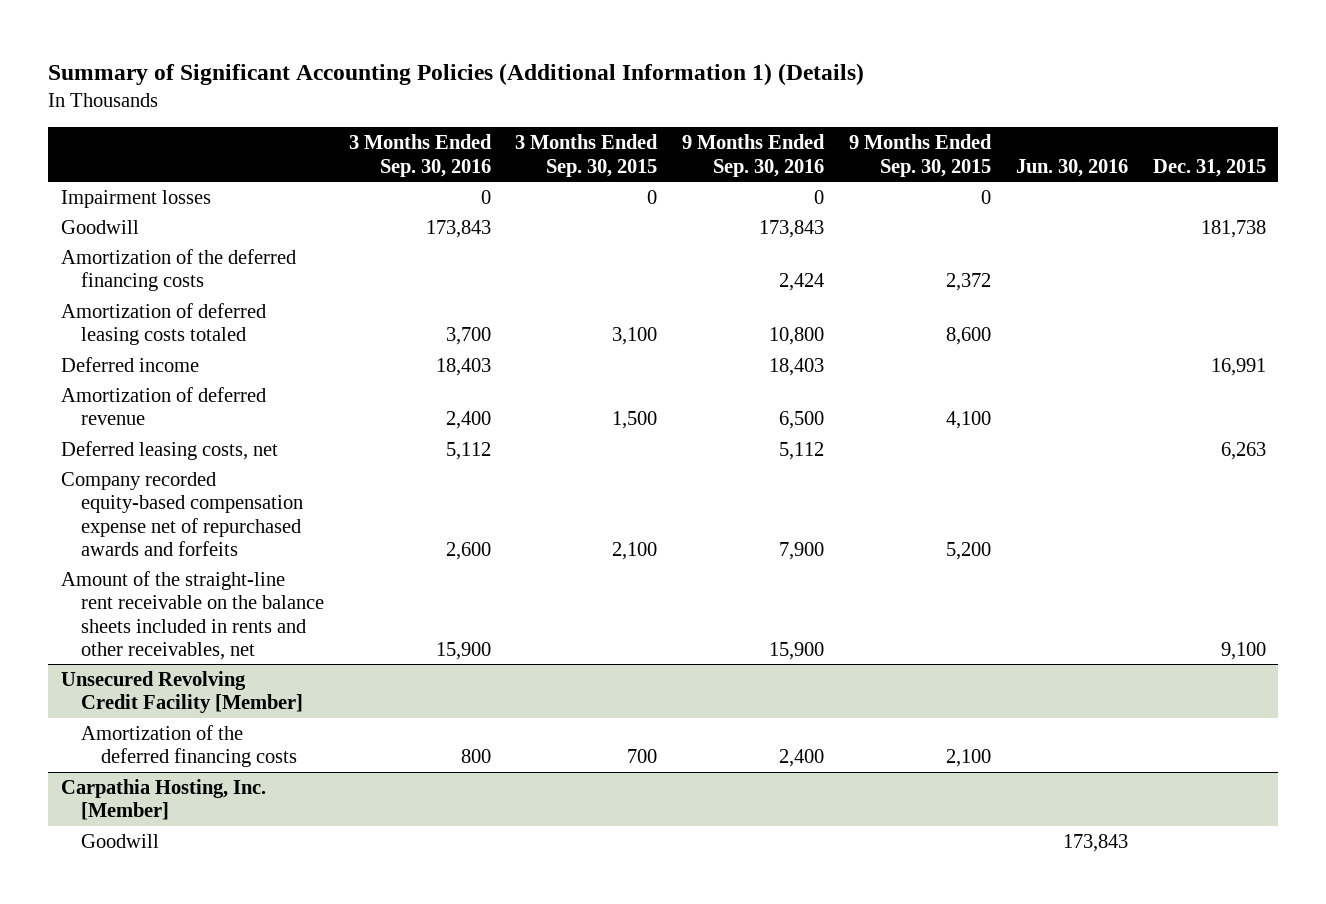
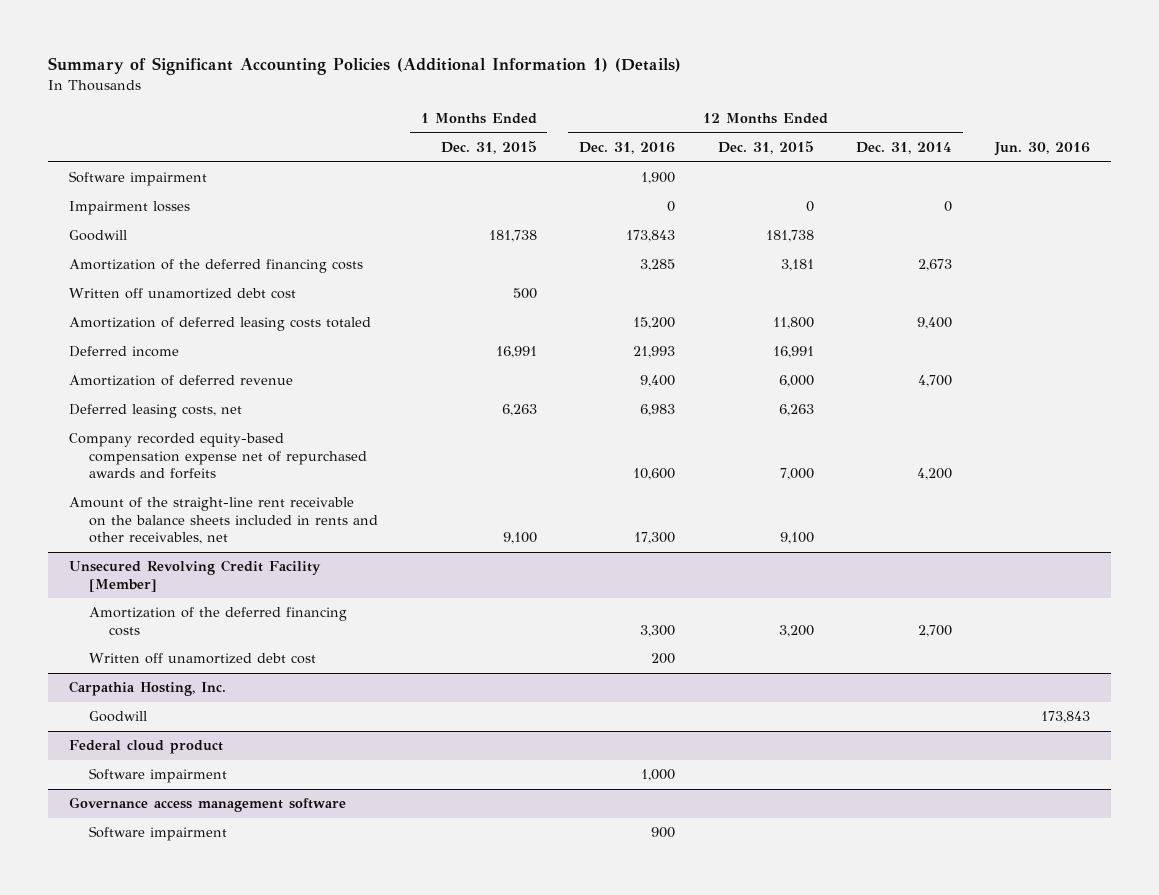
- | 3 Months Ended Sep. 30, 2016 | 3 Months Ended Sep. 30, 2015 | 9 Months Ended Sep. 30, 2016 | 9 Months Ended Sep. 30, 2015 | Jun. 30, 2016 | Dec. 31, 2015
+ | 1 Months Ended Dec. 31, 2015 | 12 Months Ended Dec. 31, 2016 | 12 Months Ended Dec. 31, 2015 | 12 Months Ended Dec. 31, 2014 | Jun. 30, 2016
+ Software impairment | | 1,900 | | |
+ Written off unamortized debt cost | 500 | | | |
- Carpathia Hosting, Inc. [Member]
@ Unsecured Revolving Credit Facility [Member]
+ Written off unamortized debt cost | | 200 | | |
+ Carpathia Hosting, Inc.
+ Federal cloud product
+ Software impairment | | 1,000 | | |
+ Governance access management software
+ Software impairment | | 900 | | |

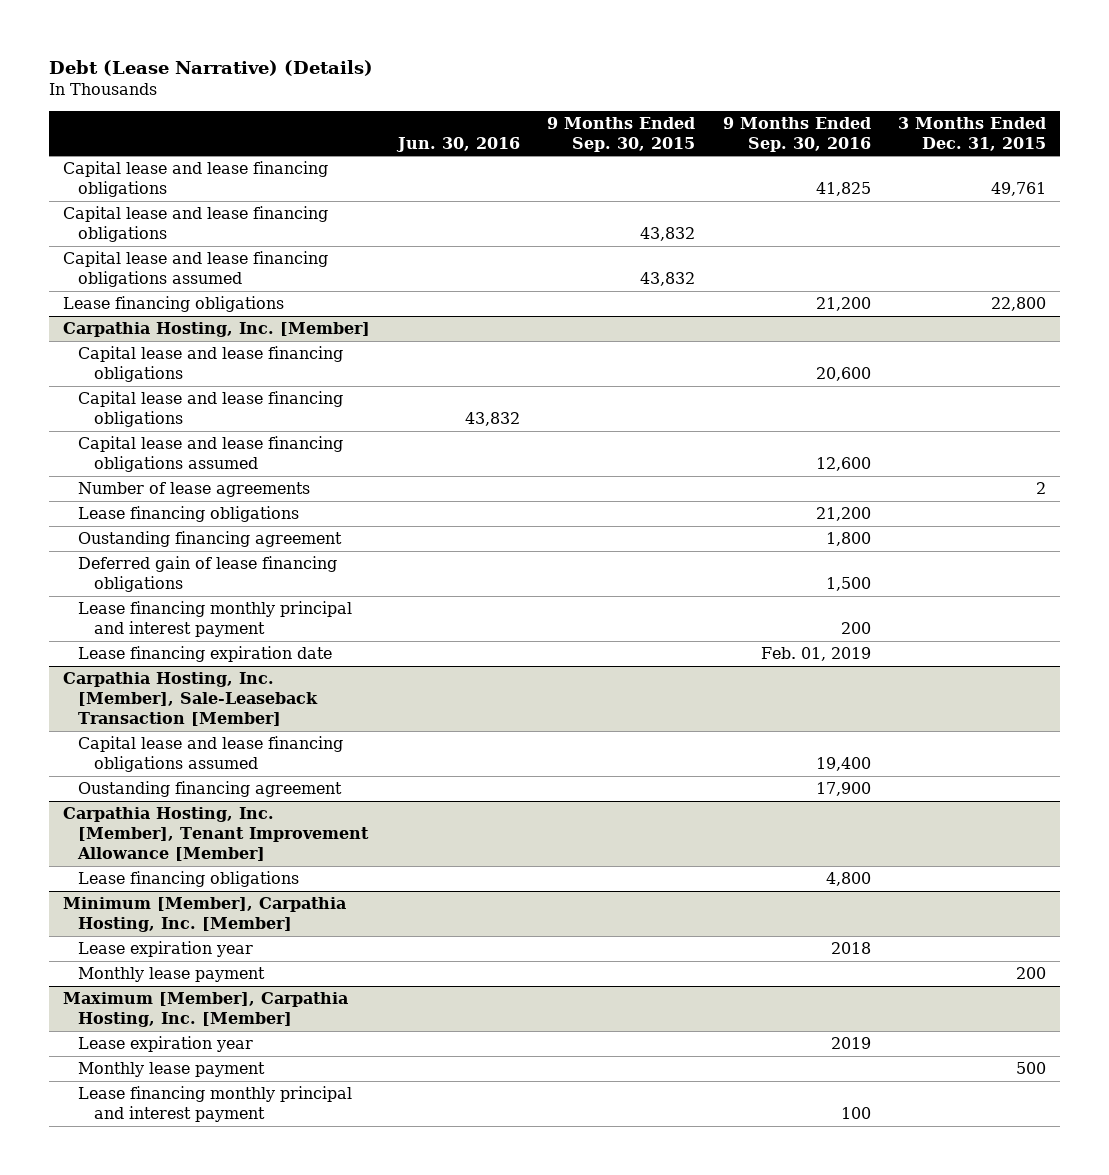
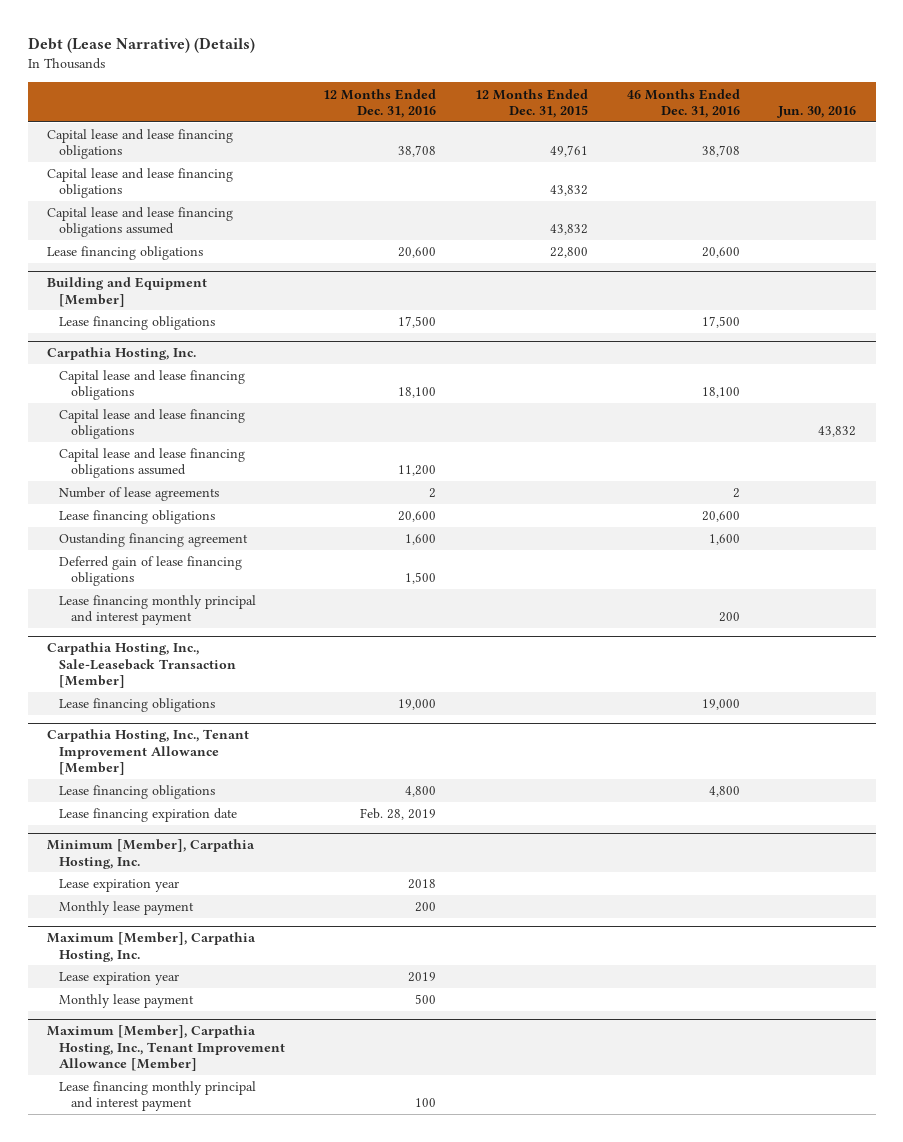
- | Jun. 30, 2016 | 9 Months Ended Sep. 30, 2015 | 9 Months Ended Sep. 30, 2016 | 3 Months Ended Dec. 31, 2015
+ | 12 Months Ended Dec. 31, 2016 | 12 Months Ended Dec. 31, 2015 | 46 Months Ended Dec. 31, 2016 | Jun. 30, 2016
- Carpathia Hosting, Inc. [Member]
+ Building and Equipment [Member]
+ Lease financing obligations | 17,500 | | 17,500 |
+ Carpathia Hosting, Inc.
- Lease financing expiration date | | | Feb. 01, 2019 |
- Carpathia Hosting, Inc. [Member], Sale-Leaseback Transaction [Member]
- Capital lease and lease financing obligations assumed | | | 19,400 |
- Oustanding financing agreement | | | 17,900 |
- Carpathia Hosting, Inc. [Member], Tenant Improvement Allowance [Member]
+ Carpathia Hosting, Inc., Sale-Leaseback Transaction [Member]
+ Lease financing obligations | 19,000 | | 19,000 |
+ Carpathia Hosting, Inc., Tenant Improvement Allowance [Member]
- Minimum [Member], Carpathia Hosting, Inc. [Member]
+ Lease financing expiration date | Feb. 28, 2019 | | |
+ Minimum [Member], Carpathia Hosting, Inc.
- Maximum [Member], Carpathia Hosting, Inc. [Member]
+ Maximum [Member], Carpathia Hosting, Inc.
- Lease financing monthly principal and interest payment | | | 100 |
+ Maximum [Member], Carpathia Hosting, Inc., Tenant Improvement Allowance [Member]
+ Lease financing monthly principal and interest payment | 100 | | |

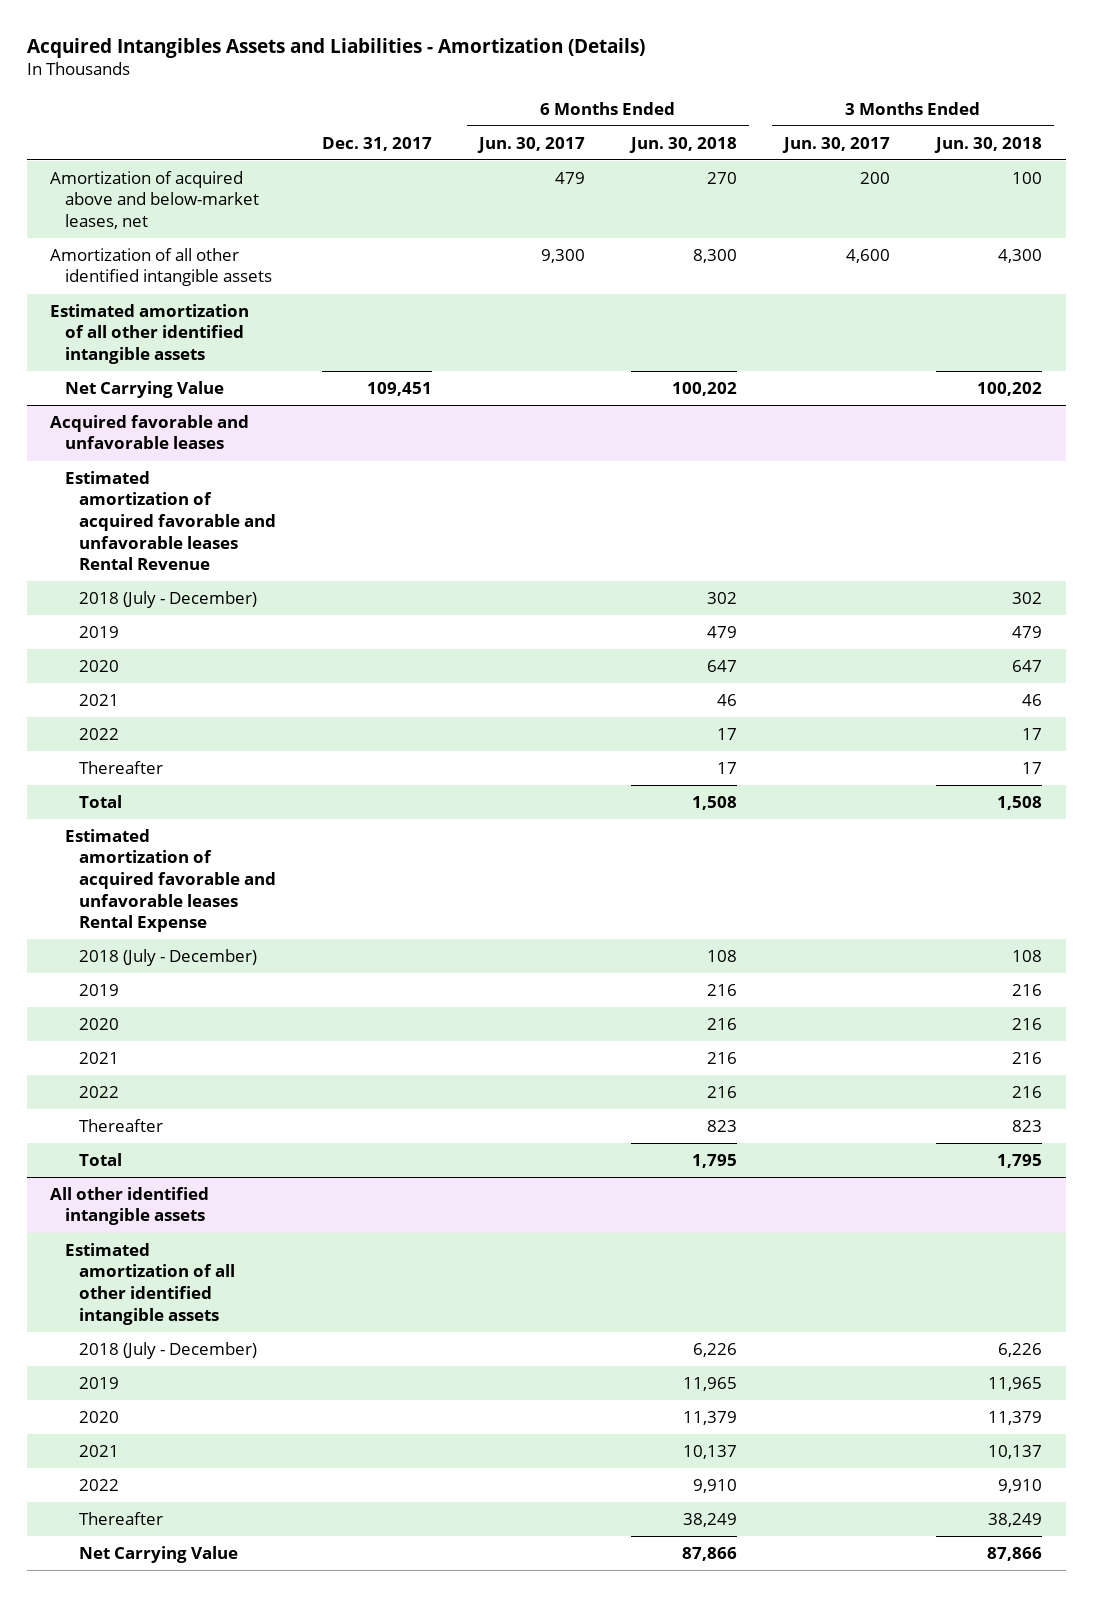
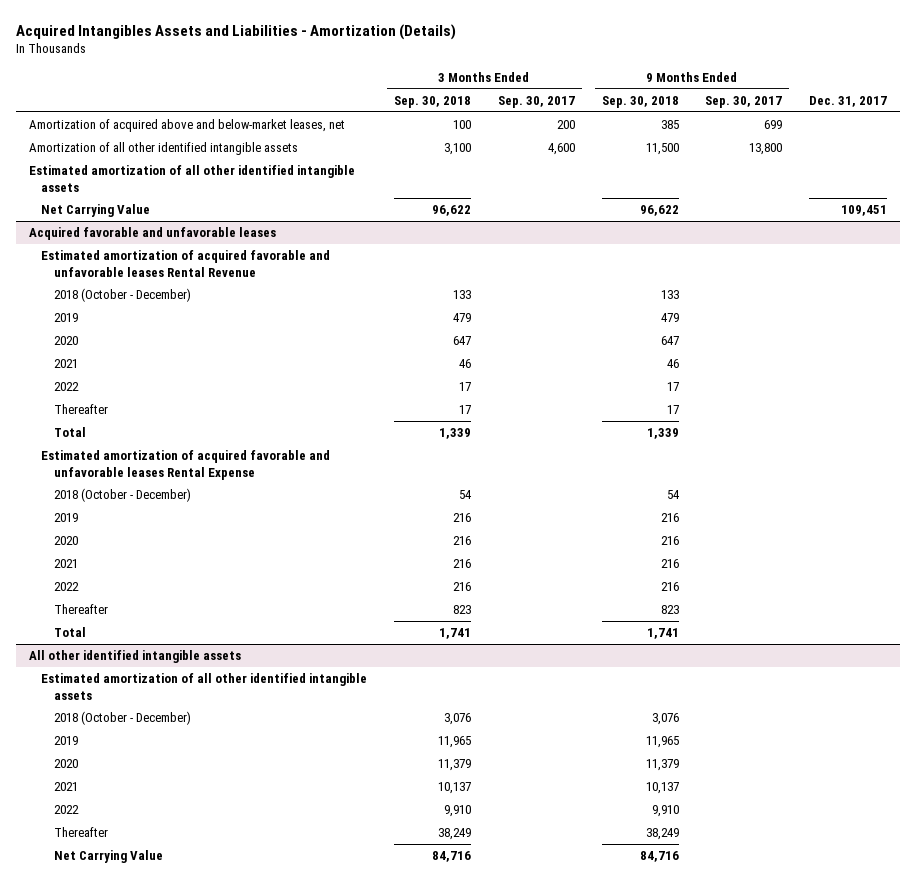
- | Dec. 31, 2017 | 6 Months Ended Jun. 30, 2017 | 6 Months Ended Jun. 30, 2018 | 3 Months Ended Jun. 30, 2017 | 3 Months Ended Jun. 30, 2018
+ | 3 Months Ended Sep. 30, 2018 | 3 Months Ended Sep. 30, 2017 | 9 Months Ended Sep. 30, 2018 | 9 Months Ended Sep. 30, 2017 | Dec. 31, 2017
@ Acquired favorable and unfavorable leases
- 2018 (July - December) | | | 302 | | 302
+ 2018 (October - December) | 133 | | 133 | |
- 2018 (July - December) | | | 108 | | 108
+ 2018 (October - December) | 54 | | 54 | |
@ All other identified intangible assets
- 2018 (July - December) | | | 6,226 | | 6,226
+ 2018 (October - December) | 3,076 | | 3,076 | |

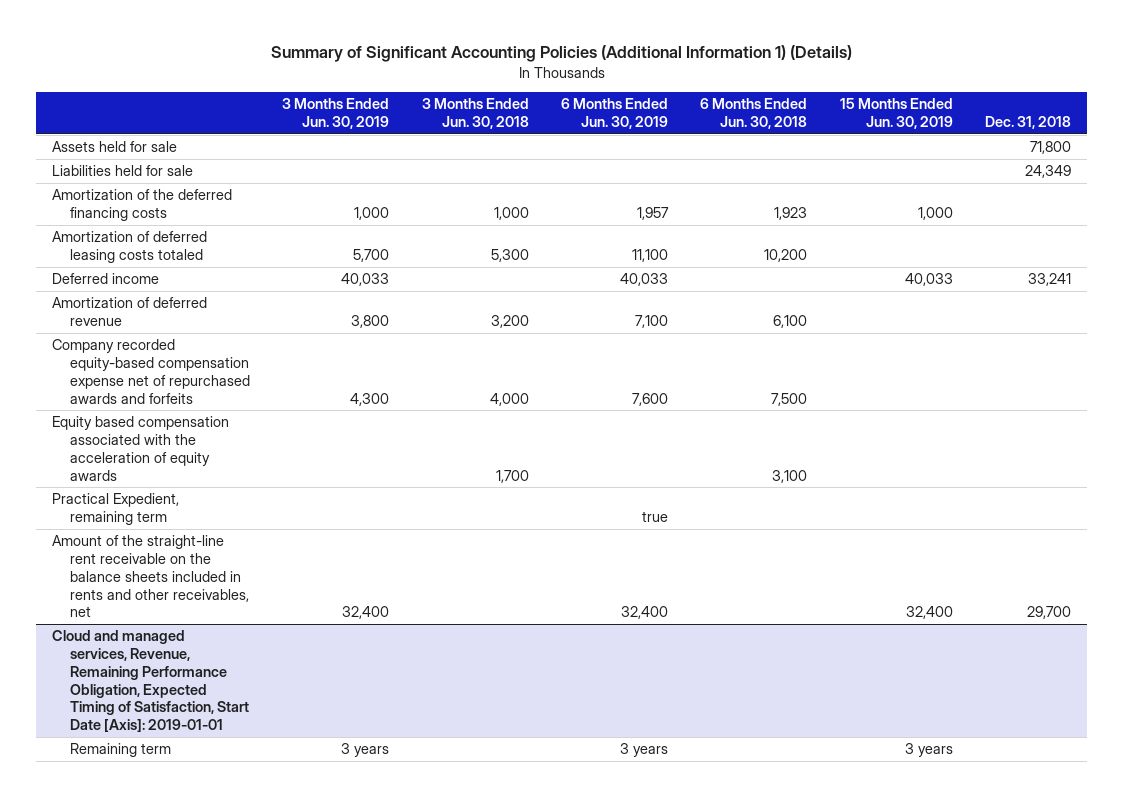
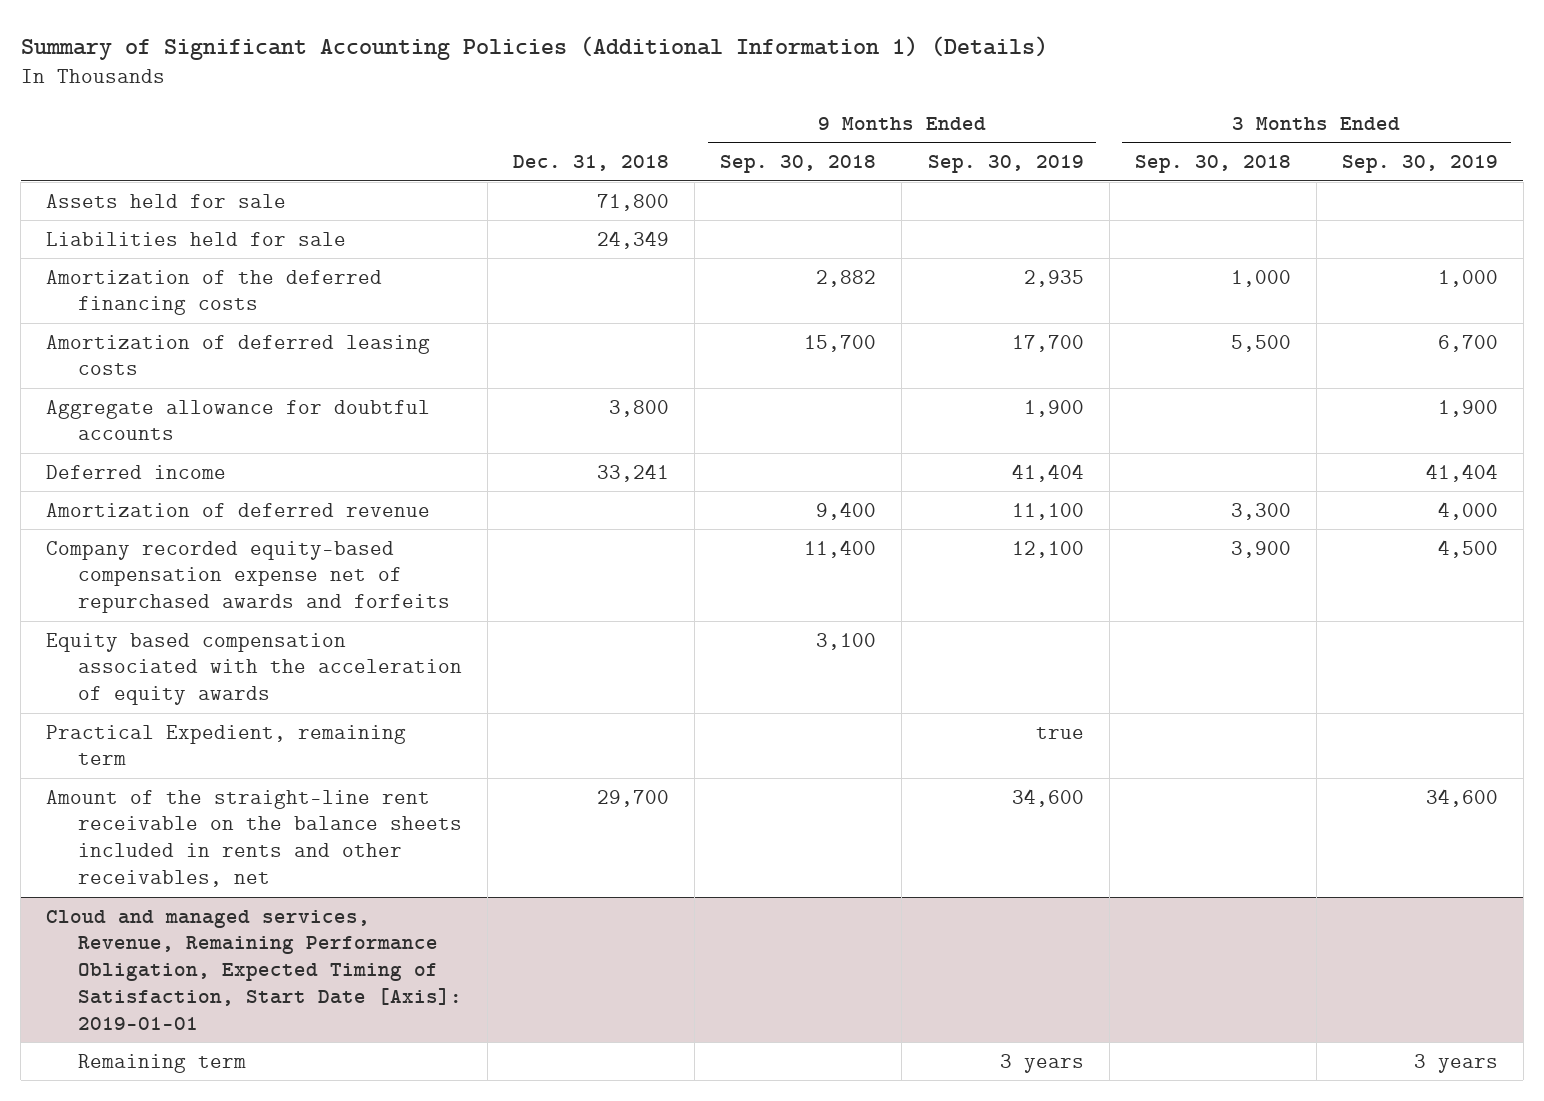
- | 3 Months Ended Jun. 30, 2019 | 3 Months Ended Jun. 30, 2018 | 6 Months Ended Jun. 30, 2019 | 6 Months Ended Jun. 30, 2018 | 15 Months Ended Jun. 30, 2019 | Dec. 31, 2018
+ | Dec. 31, 2018 | 9 Months Ended Sep. 30, 2018 | 9 Months Ended Sep. 30, 2019 | 3 Months Ended Sep. 30, 2018 | 3 Months Ended Sep. 30, 2019
- Amortization of deferred leasing costs totaled | 5,700 | 5,300 | 11,100 | 10,200 | |
+ Amortization of deferred leasing costs | | 15,700 | 17,700 | 5,500 | 6,700
+ Aggregate allowance for doubtful accounts | 3,800 | | 1,900 | | 1,900

